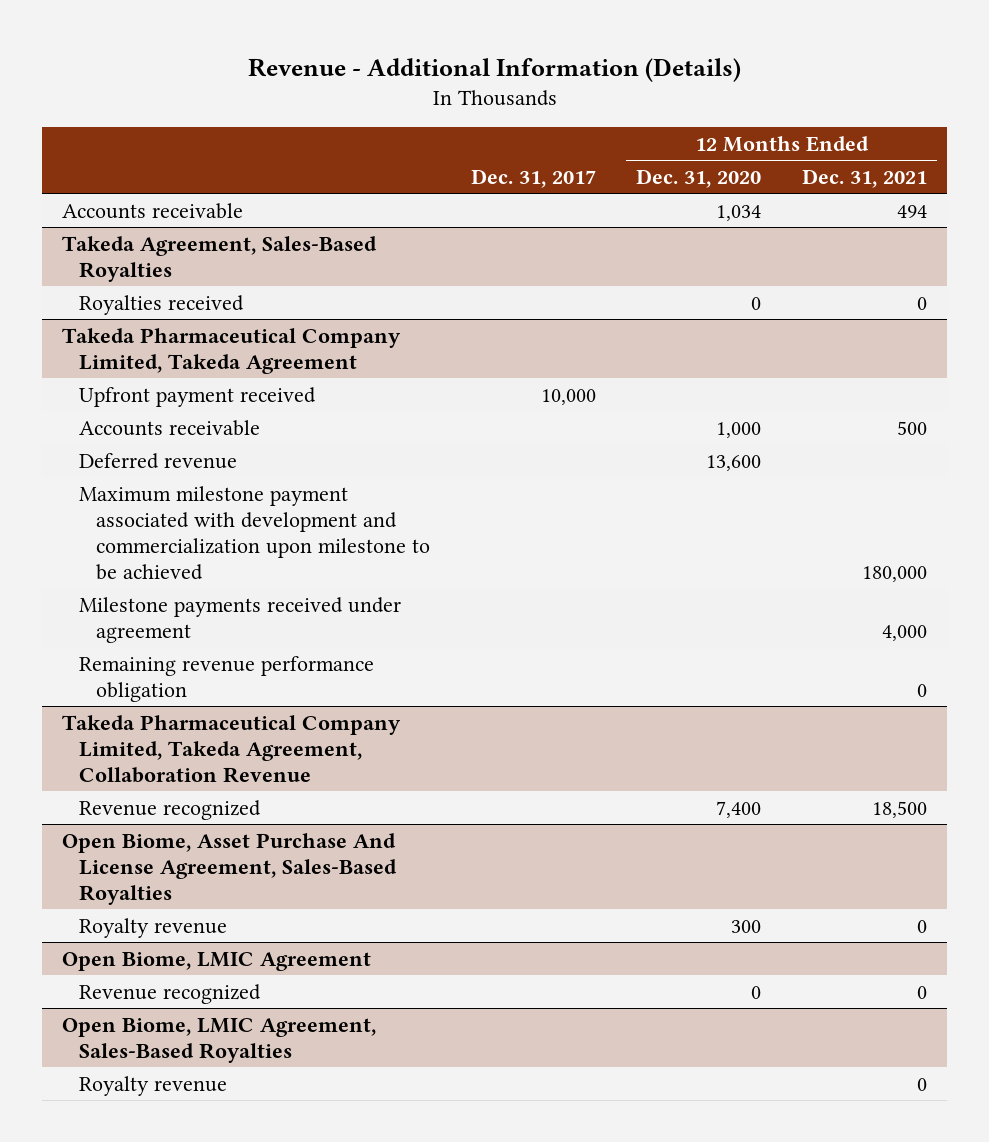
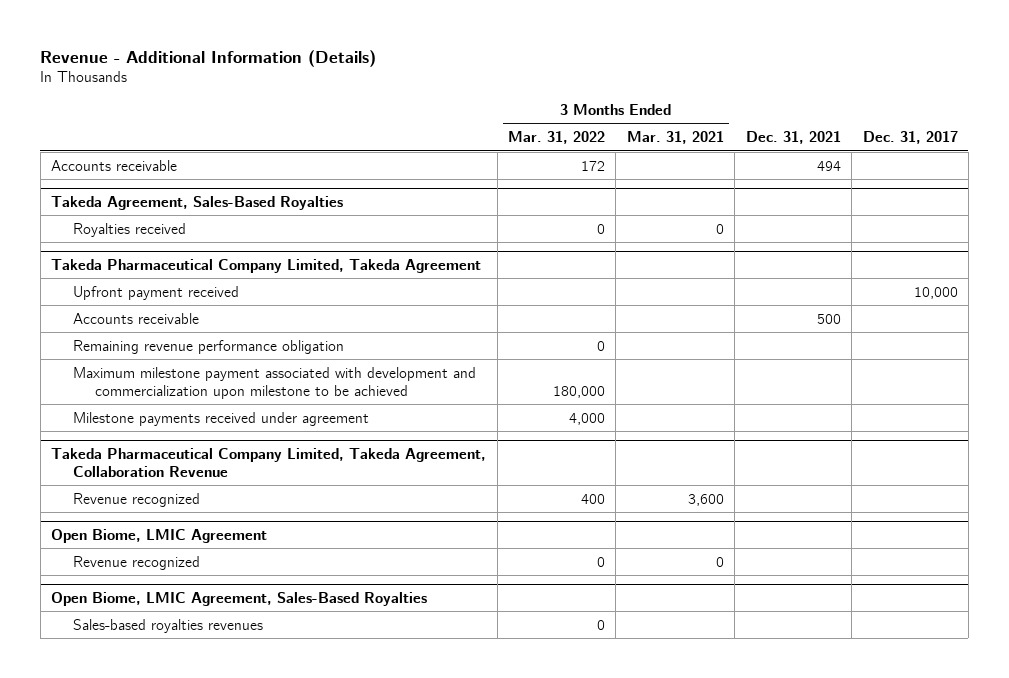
- | Dec. 31, 2017 | 12 Months Ended Dec. 31, 2020 | 12 Months Ended Dec. 31, 2021
+ | 3 Months Ended Mar. 31, 2022 | 3 Months Ended Mar. 31, 2021 | Dec. 31, 2021 | Dec. 31, 2017
@ Takeda Pharmaceutical Company Limited, Takeda Agreement
- Deferred revenue | | 13,600 |
moved up: Remaining revenue performance obligation | 0 | | |
- Open Biome, Asset Purchase And License Agreement, Sales-Based Royalties
- Royalty revenue | | 300 | 0
@ Open Biome, LMIC Agreement, Sales-Based Royalties
- Royalty revenue | | | 0
+ Sales-based royalties revenues | 0 | | |

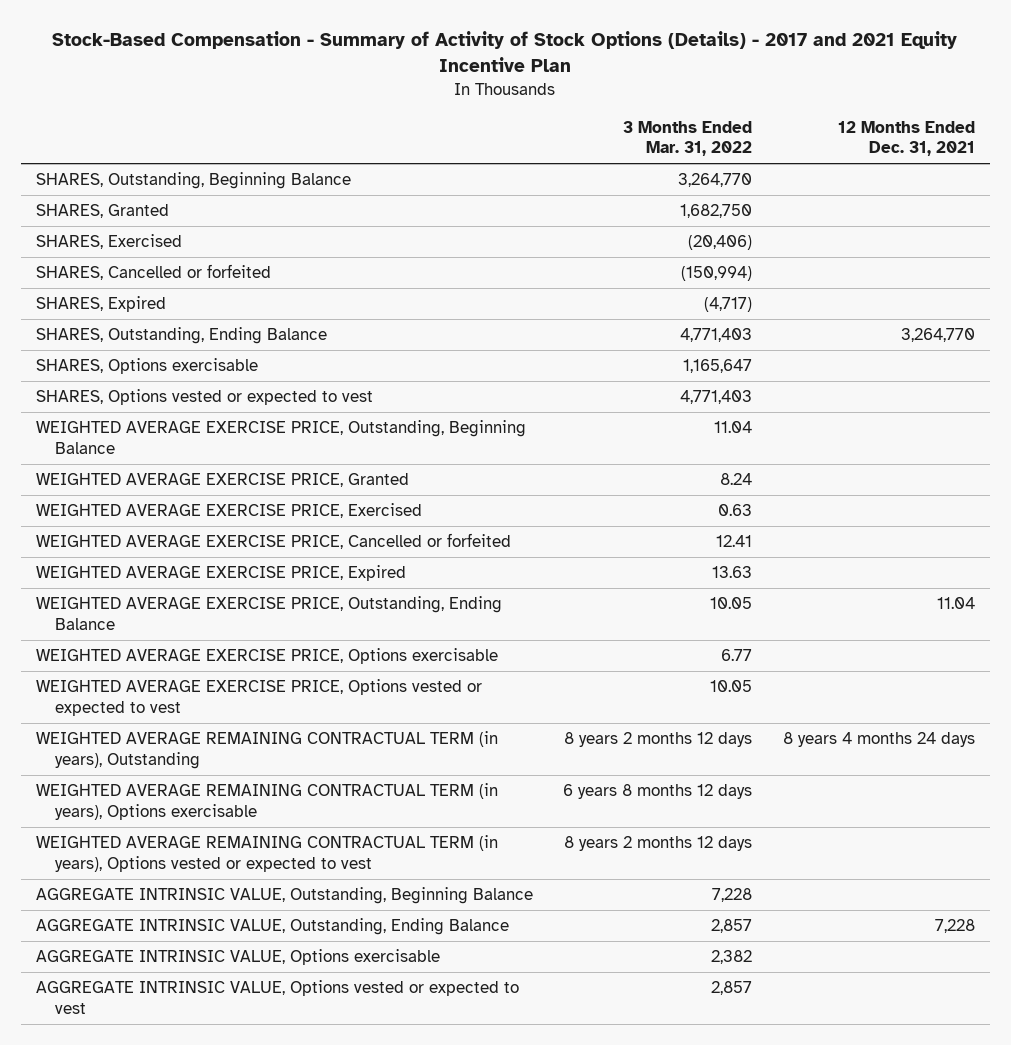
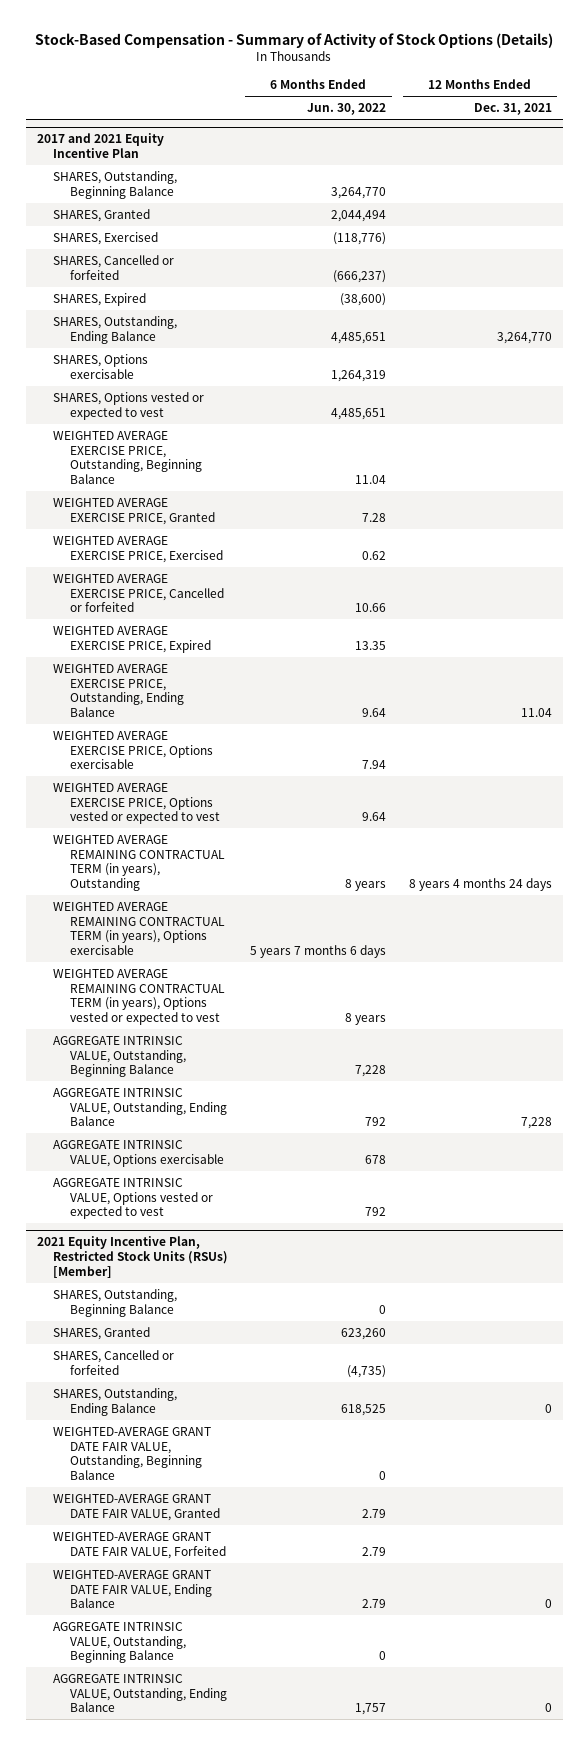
- Stock-Based Compensation - Summary of Activity of Stock Options (Details) - 2017 and 2021 Equity Incentive Plan
+ Stock-Based Compensation - Summary of Activity of Stock Options (Details)
- | 3 Months Ended Mar. 31, 2022 | 12 Months Ended Dec. 31, 2021
+ | 6 Months Ended Jun. 30, 2022 | 12 Months Ended Dec. 31, 2021
+ 2017 and 2021 Equity Incentive Plan
+ 2021 Equity Incentive Plan, Restricted Stock Units (RSUs) [Member]
+ SHARES, Outstanding, Beginning Balance | 0 |
+ SHARES, Granted | 623,260 |
+ SHARES, Cancelled or forfeited | (4,735) |
+ SHARES, Outstanding, Ending Balance | 618,525 | 0
+ WEIGHTED-AVERAGE GRANT DATE FAIR VALUE, Outstanding, Beginning Balance | 0 |
+ WEIGHTED-AVERAGE GRANT DATE FAIR VALUE, Granted | 2.79 |
+ WEIGHTED-AVERAGE GRANT DATE FAIR VALUE, Forfeited | 2.79 |
+ WEIGHTED-AVERAGE GRANT DATE FAIR VALUE, Ending Balance | 2.79 | 0
+ AGGREGATE INTRINSIC VALUE, Outstanding, Beginning Balance | 0 |
+ AGGREGATE INTRINSIC VALUE, Outstanding, Ending Balance | 1,757 | 0

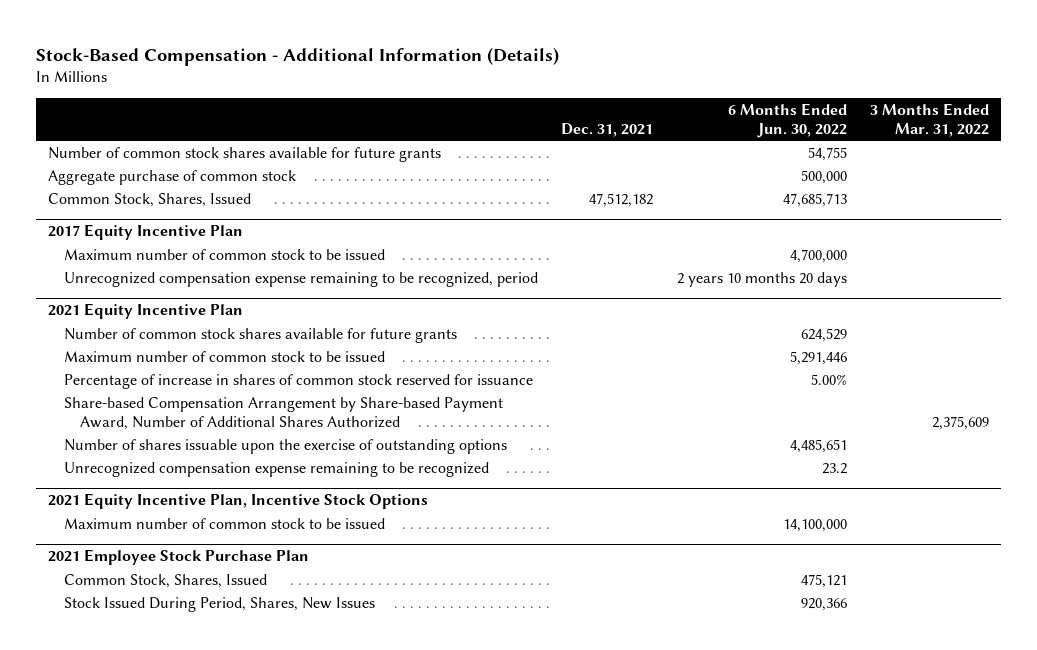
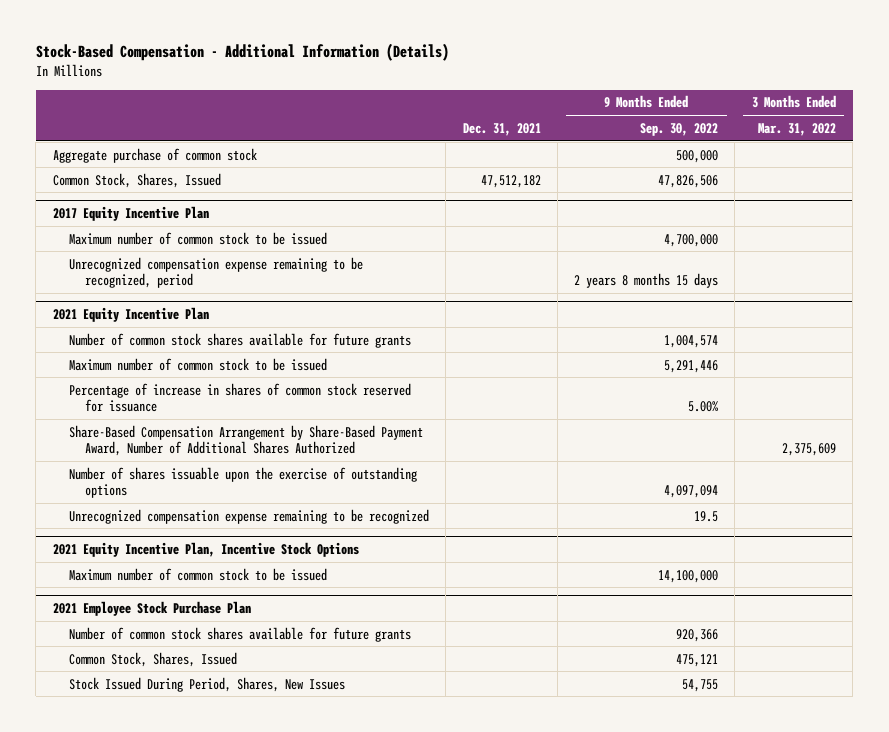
- | Dec. 31, 2021 | 6 Months Ended Jun. 30, 2022 | 3 Months Ended Mar. 31, 2022
+ | Dec. 31, 2021 | 9 Months Ended Sep. 30, 2022 | 3 Months Ended Mar. 31, 2022
- Number of common stock shares available for future grants | | 54,755 |
@ 2021 Equity Incentive Plan
- Share-based Compensation Arrangement by Share-based Payment Award, Number of Additional Shares Authorized | | | 2,375,609
+ Share-Based Compensation Arrangement by Share-Based Payment Award, Number of Additional Shares Authorized | | | 2,375,609
@ 2021 Employee Stock Purchase Plan
+ Number of common stock shares available for future grants | | 920,366 |

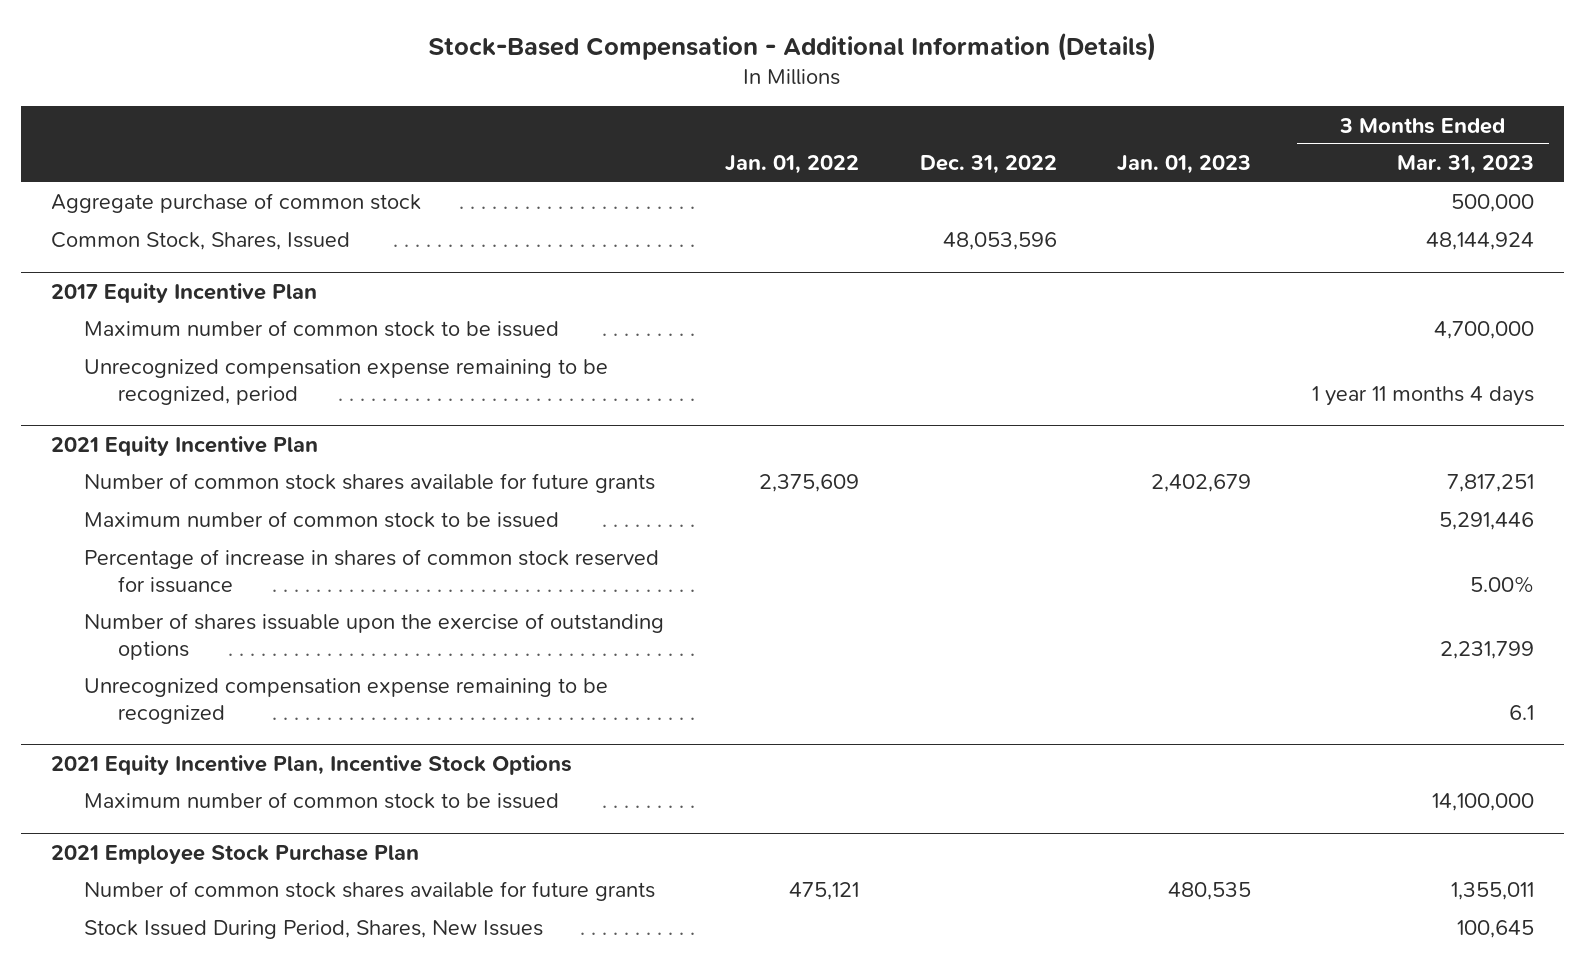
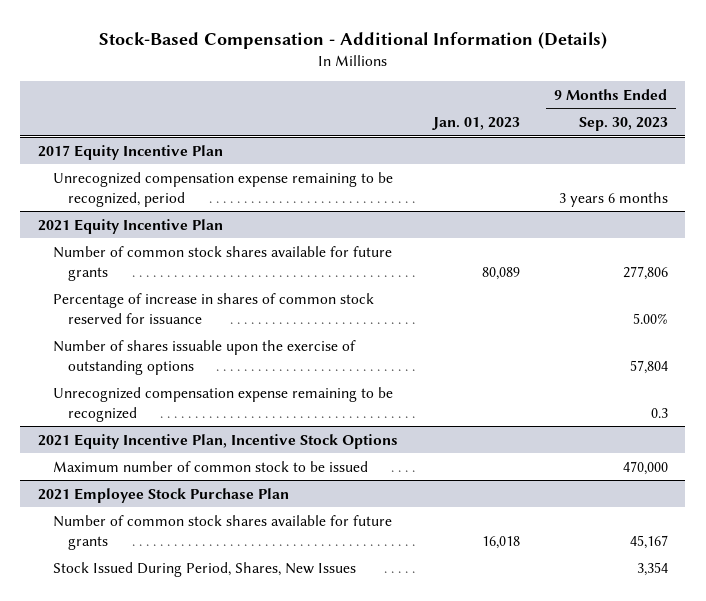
- | Jan. 01, 2022 | Dec. 31, 2022 | Jan. 01, 2023 | 3 Months Ended Mar. 31, 2023
+ | Jan. 01, 2023 | 9 Months Ended Sep. 30, 2023
- Aggregate purchase of common stock | | | | 500,000
- Common Stock, Shares, Issued | | 48,053,596 | | 48,144,924
@ 2017 Equity Incentive Plan
- Maximum number of common stock to be issued | | | | 4,700,000
@ 2021 Equity Incentive Plan
- Number of common stock shares available for future grants | 2,375,609 | | 2,402,679 | 7,817,251
- Maximum number of common stock to be issued | | | | 5,291,446
+ Number of common stock shares available for future grants | 80,089 | 277,806
@ 2021 Employee Stock Purchase Plan
- Number of common stock shares available for future grants | 475,121 | | 480,535 | 1,355,011
+ Number of common stock shares available for future grants | 16,018 | 45,167

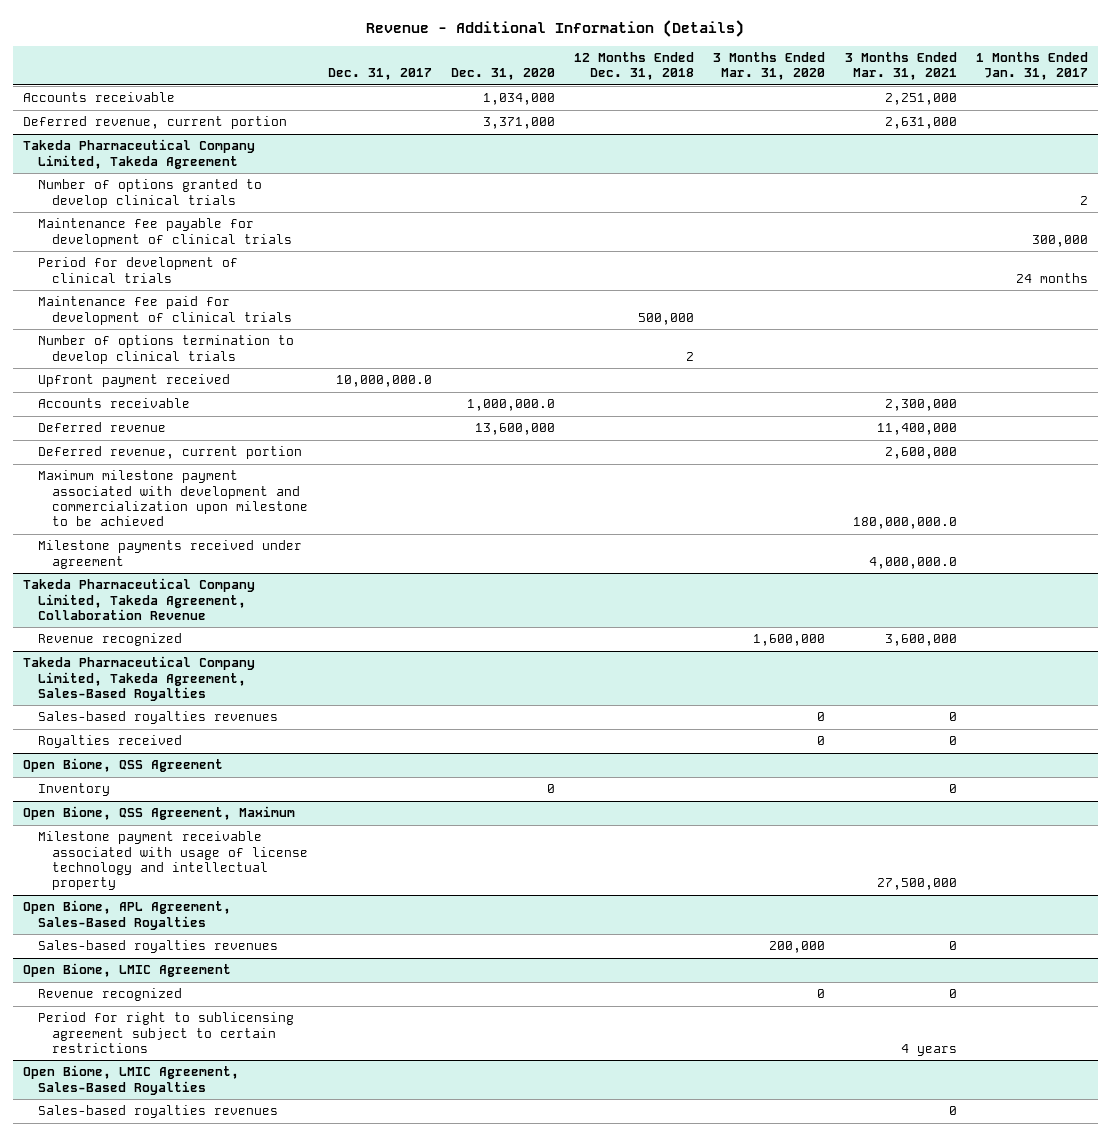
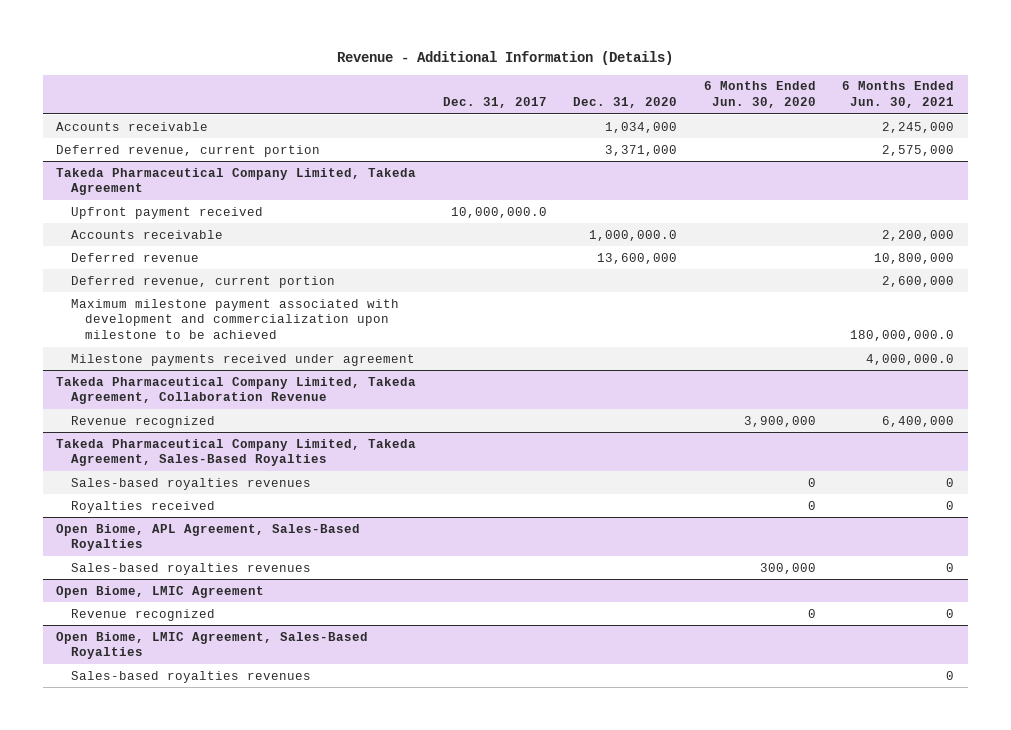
- | Dec. 31, 2017 | Dec. 31, 2020 | 12 Months Ended Dec. 31, 2018 | 3 Months Ended Mar. 31, 2020 | 3 Months Ended Mar. 31, 2021 | 1 Months Ended Jan. 31, 2017
+ | Dec. 31, 2017 | Dec. 31, 2020 | 6 Months Ended Jun. 30, 2020 | 6 Months Ended Jun. 30, 2021
@ Takeda Pharmaceutical Company Limited, Takeda Agreement
- Number of options granted to develop clinical trials | | | | | | 2
- Maintenance fee payable for development of clinical trials | | | | | | 300,000
- Period for development of clinical trials | | | | | | 24 months
- Maintenance fee paid for development of clinical trials | | | 500,000 | | |
- Number of options termination to develop clinical trials | | | 2 | | |
- Open Biome, QSS Agreement
- Inventory | | 0 | | | 0 |
- Open Biome, QSS Agreement, Maximum
- Milestone payment receivable associated with usage of license technology and intellectual property | | | | | 27,500,000 |
@ Open Biome, LMIC Agreement
- Period for right to sublicensing agreement subject to certain restrictions | | | | | 4 years |

